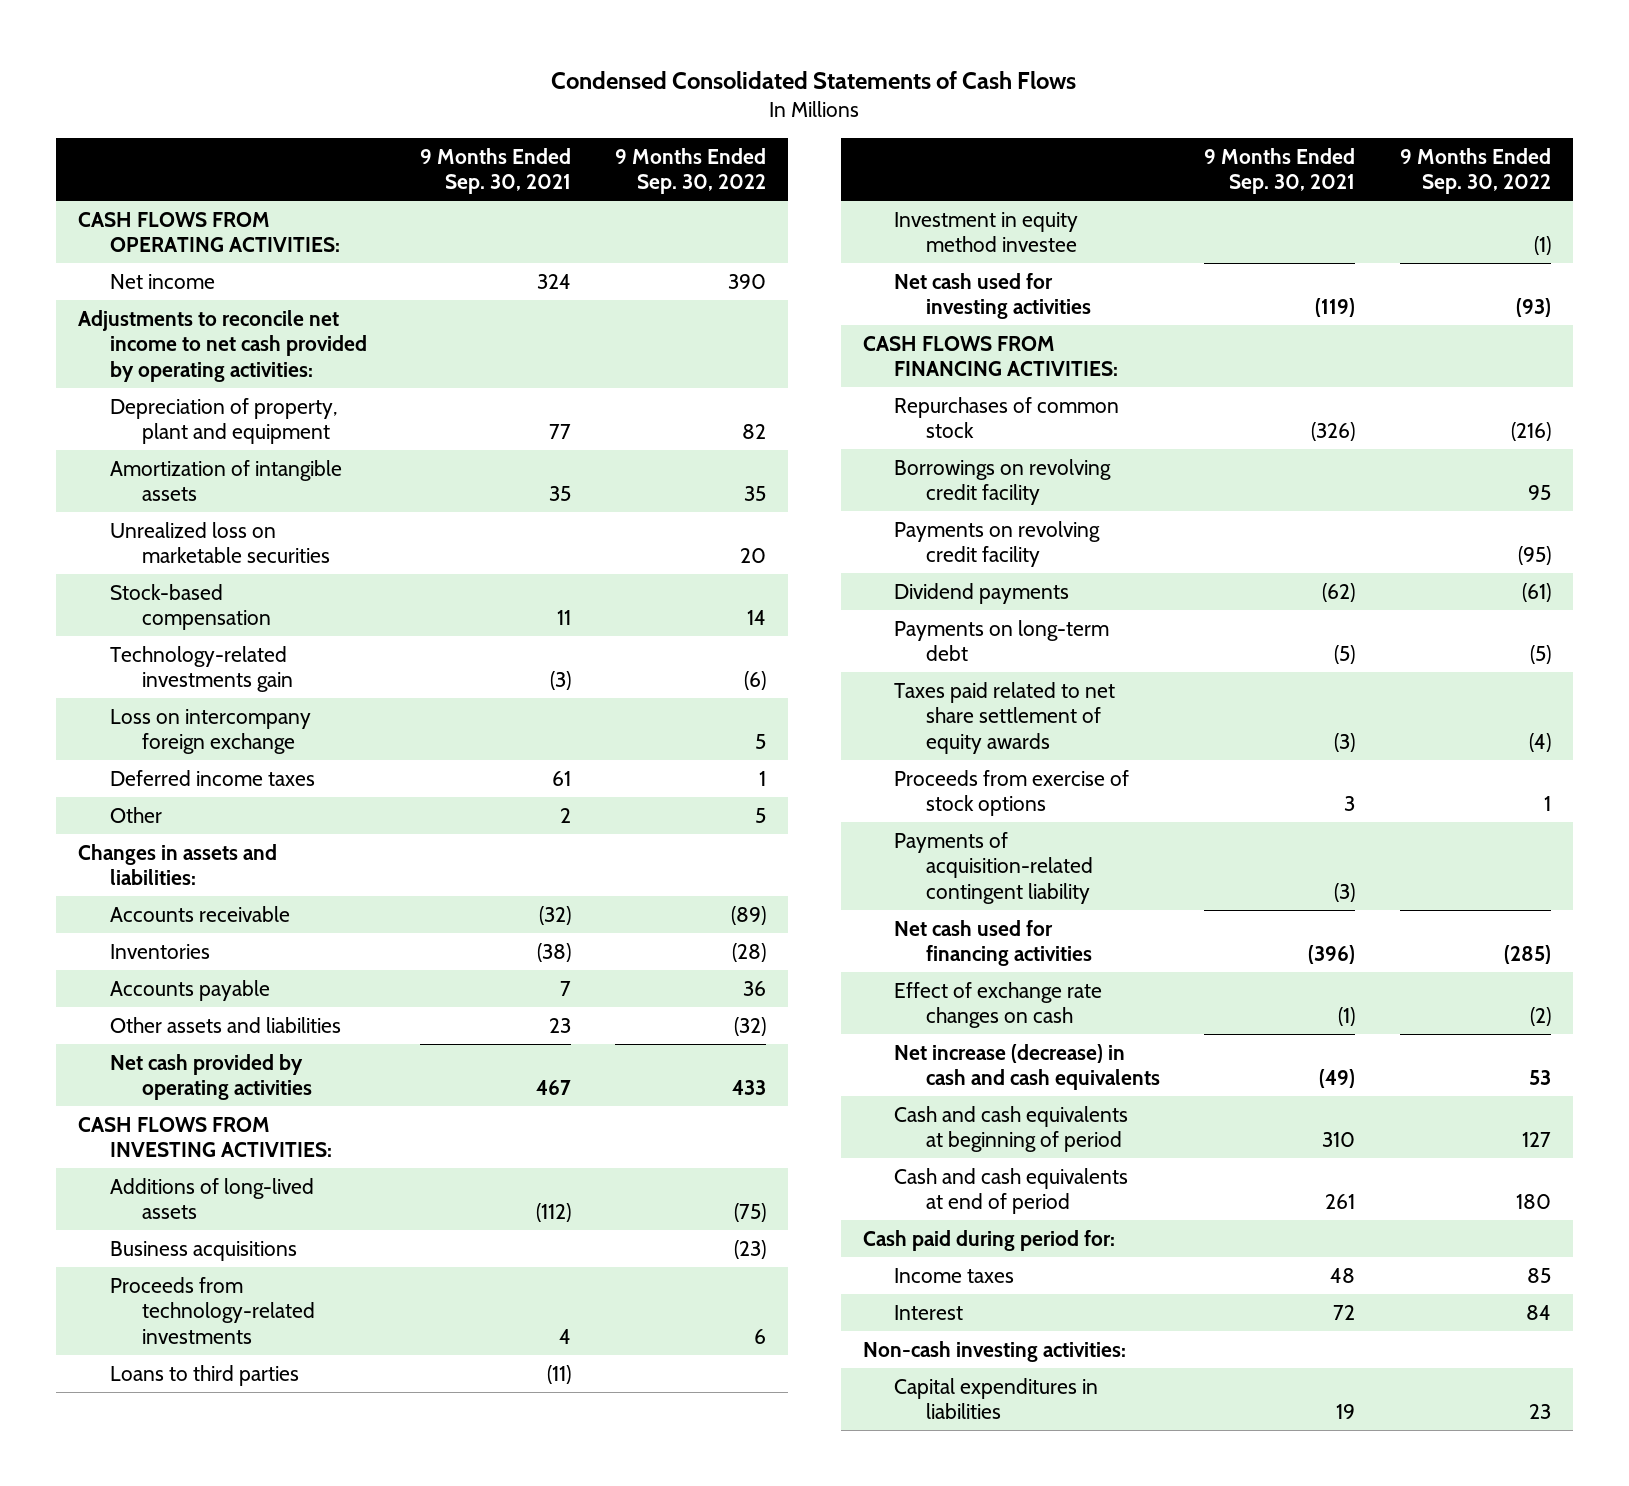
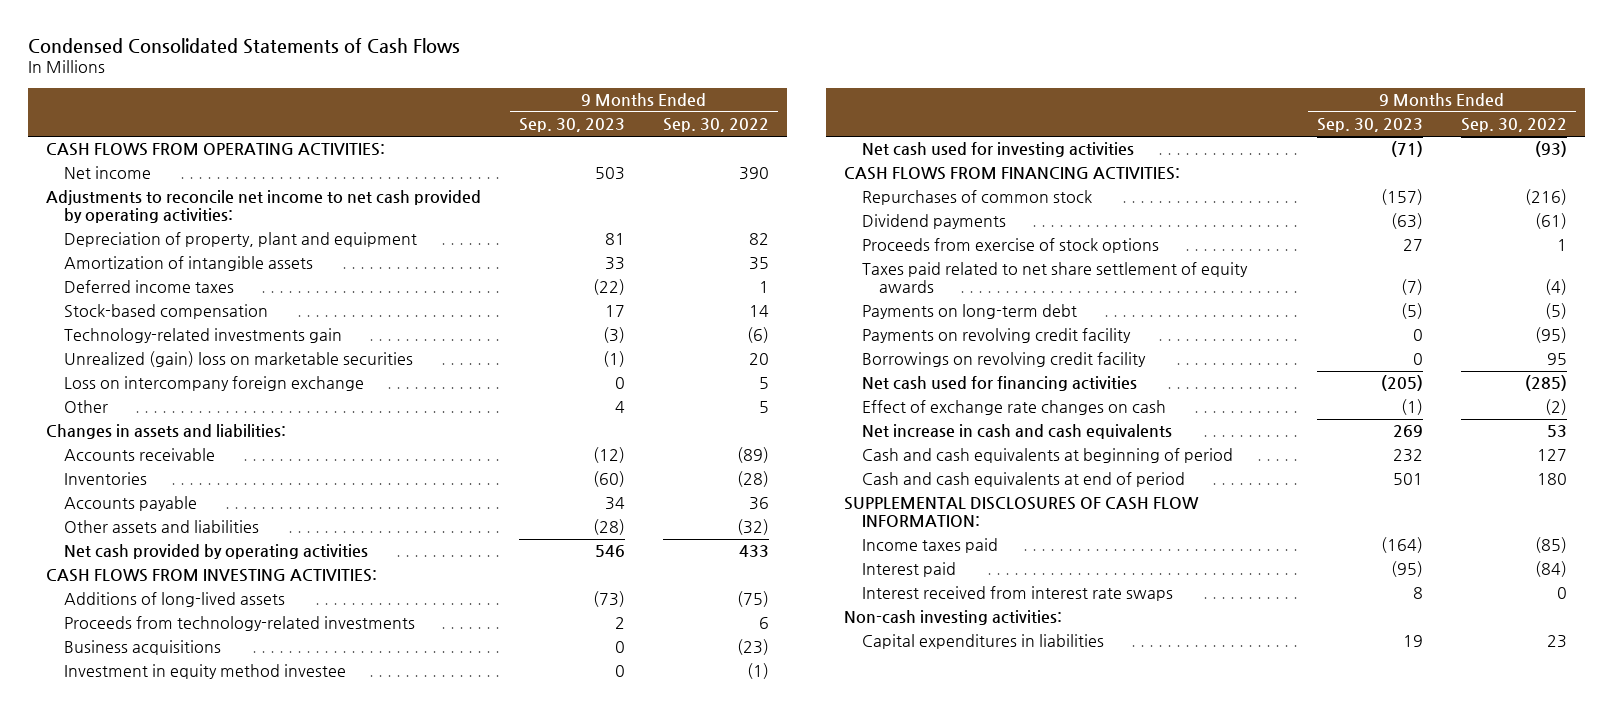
- | 9 Months Ended Sep. 30, 2021 | 9 Months Ended Sep. 30, 2022
+ | 9 Months Ended Sep. 30, 2023 | 9 Months Ended Sep. 30, 2022
- Unrealized loss on marketable securities | | 20
moved up: Deferred income taxes | (22) | 1
+ Unrealized (gain) loss on marketable securities | (1) | 20
- Loans to third parties | (11) |
moved down: Business acquisitions | 0 | (23)
- Payments of acquisition-related contingent liability | (3) |
moved down: Taxes paid related to net share settlement of equity awards | (7) | (4)
moved down: Payments on long-term debt | (5) | (5)
moved down: Payments on revolving credit facility | 0 | (95)
moved down: Borrowings on revolving credit facility | 0 | 95
- Net increase (decrease) in cash and cash equivalents | (49) | 53
+ Net increase in cash and cash equivalents | 269 | 53
- Cash paid during period for:
- Income taxes | 48 | 85
- Interest | 72 | 84
+ SUPPLEMENTAL DISCLOSURES OF CASH FLOW INFORMATION:
+ Income taxes paid | (164) | (85)
+ Interest paid | (95) | (84)
+ Interest received from interest rate swaps | 8 | 0

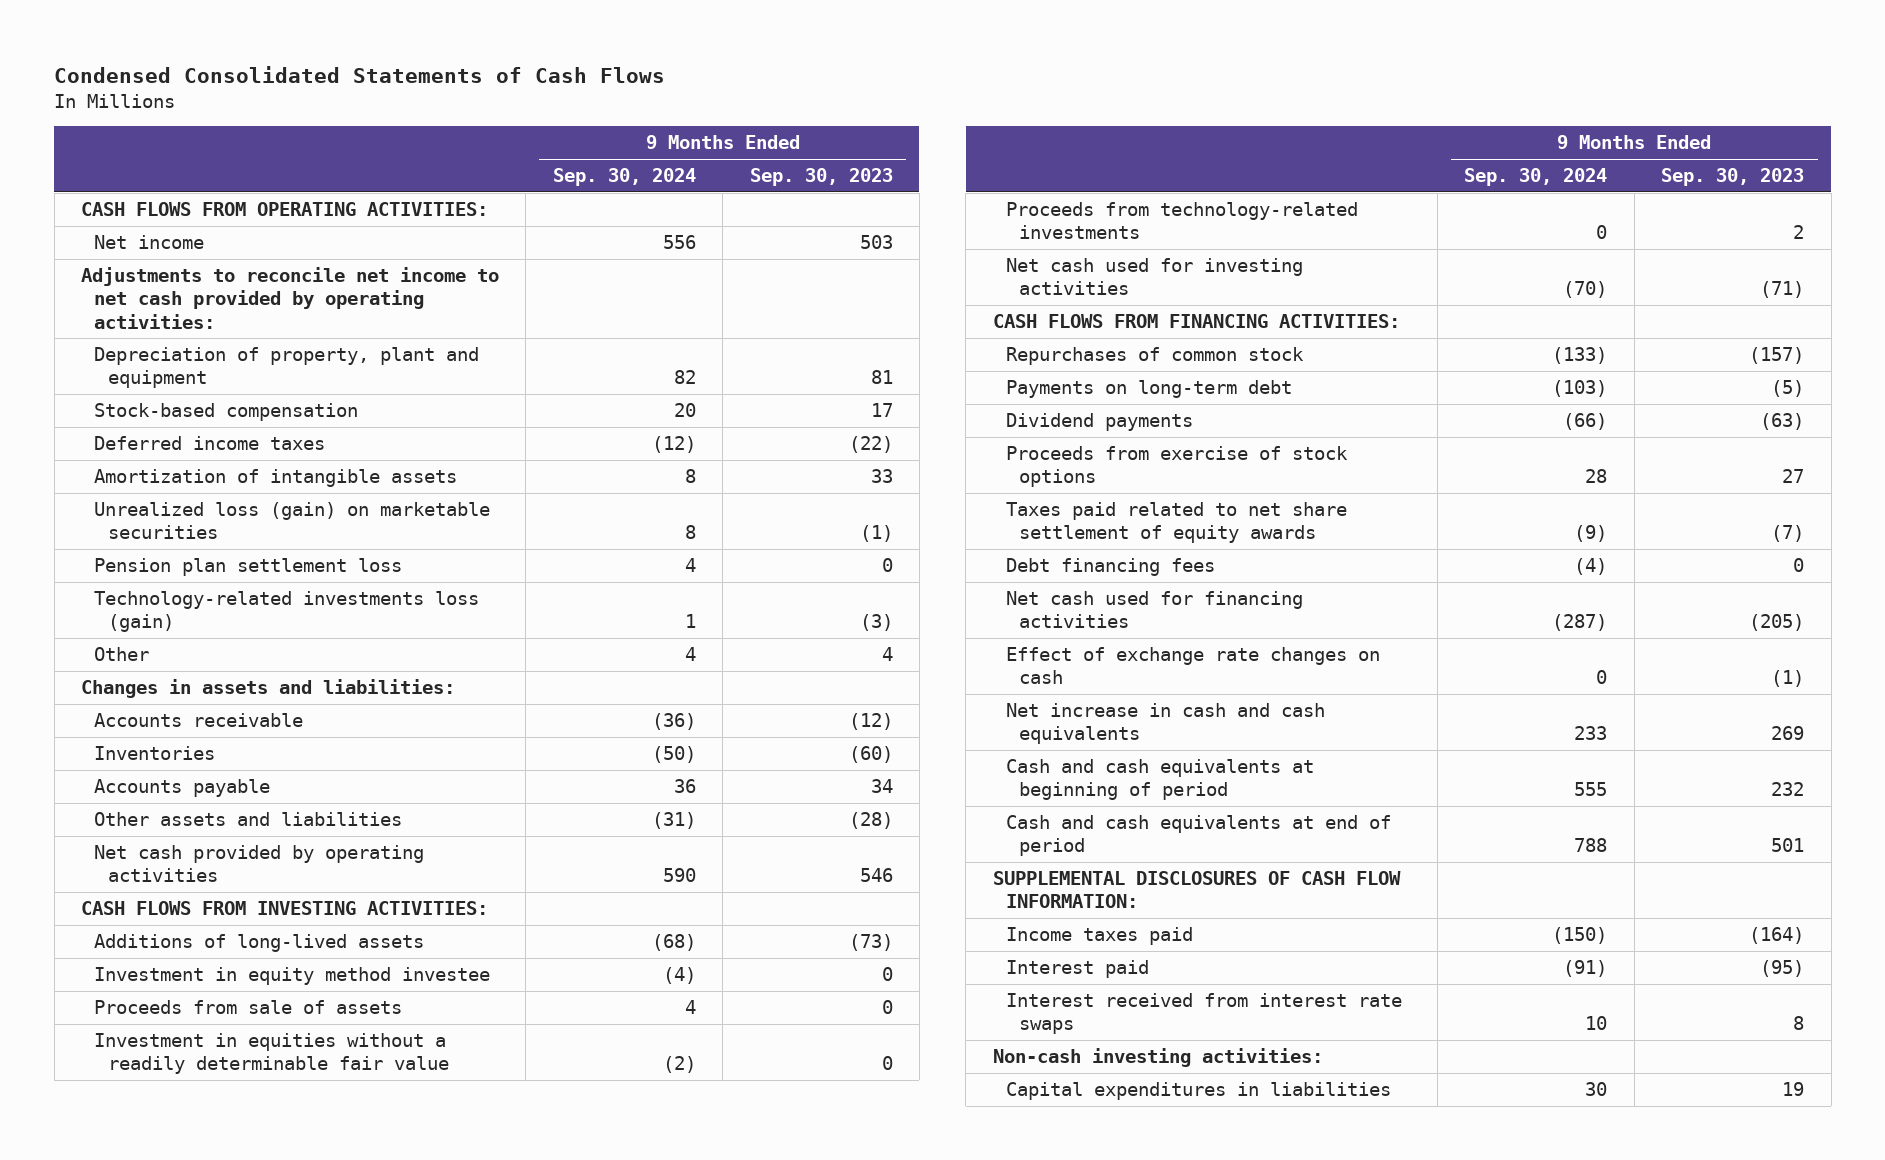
- | 9 Months Ended Sep. 30, 2023 | 9 Months Ended Sep. 30, 2022
+ | 9 Months Ended Sep. 30, 2024 | 9 Months Ended Sep. 30, 2023
- Technology-related investments gain | (3) | (6)
- Unrealized (gain) loss on marketable securities | (1) | 20
- Loss on intercompany foreign exchange | 0 | 5
moved down: Deferred income taxes | (12) | (22)
moved down: Amortization of intangible assets | 8 | 33
+ Unrealized loss (gain) on marketable securities | 8 | (1)
+ Pension plan settlement loss | 4 | 0
+ Technology-related investments loss (gain) | 1 | (3)
- Business acquisitions | 0 | (23)
+ Proceeds from sale of assets | 4 | 0
+ Investment in equities without a readily determinable fair value | (2) | 0
moved down: Proceeds from technology-related investments | 0 | 2
moved up: Payments on long-term debt | (103) | (5)
- Payments on revolving credit facility | 0 | (95)
- Borrowings on revolving credit facility | 0 | 95
+ Debt financing fees | (4) | 0

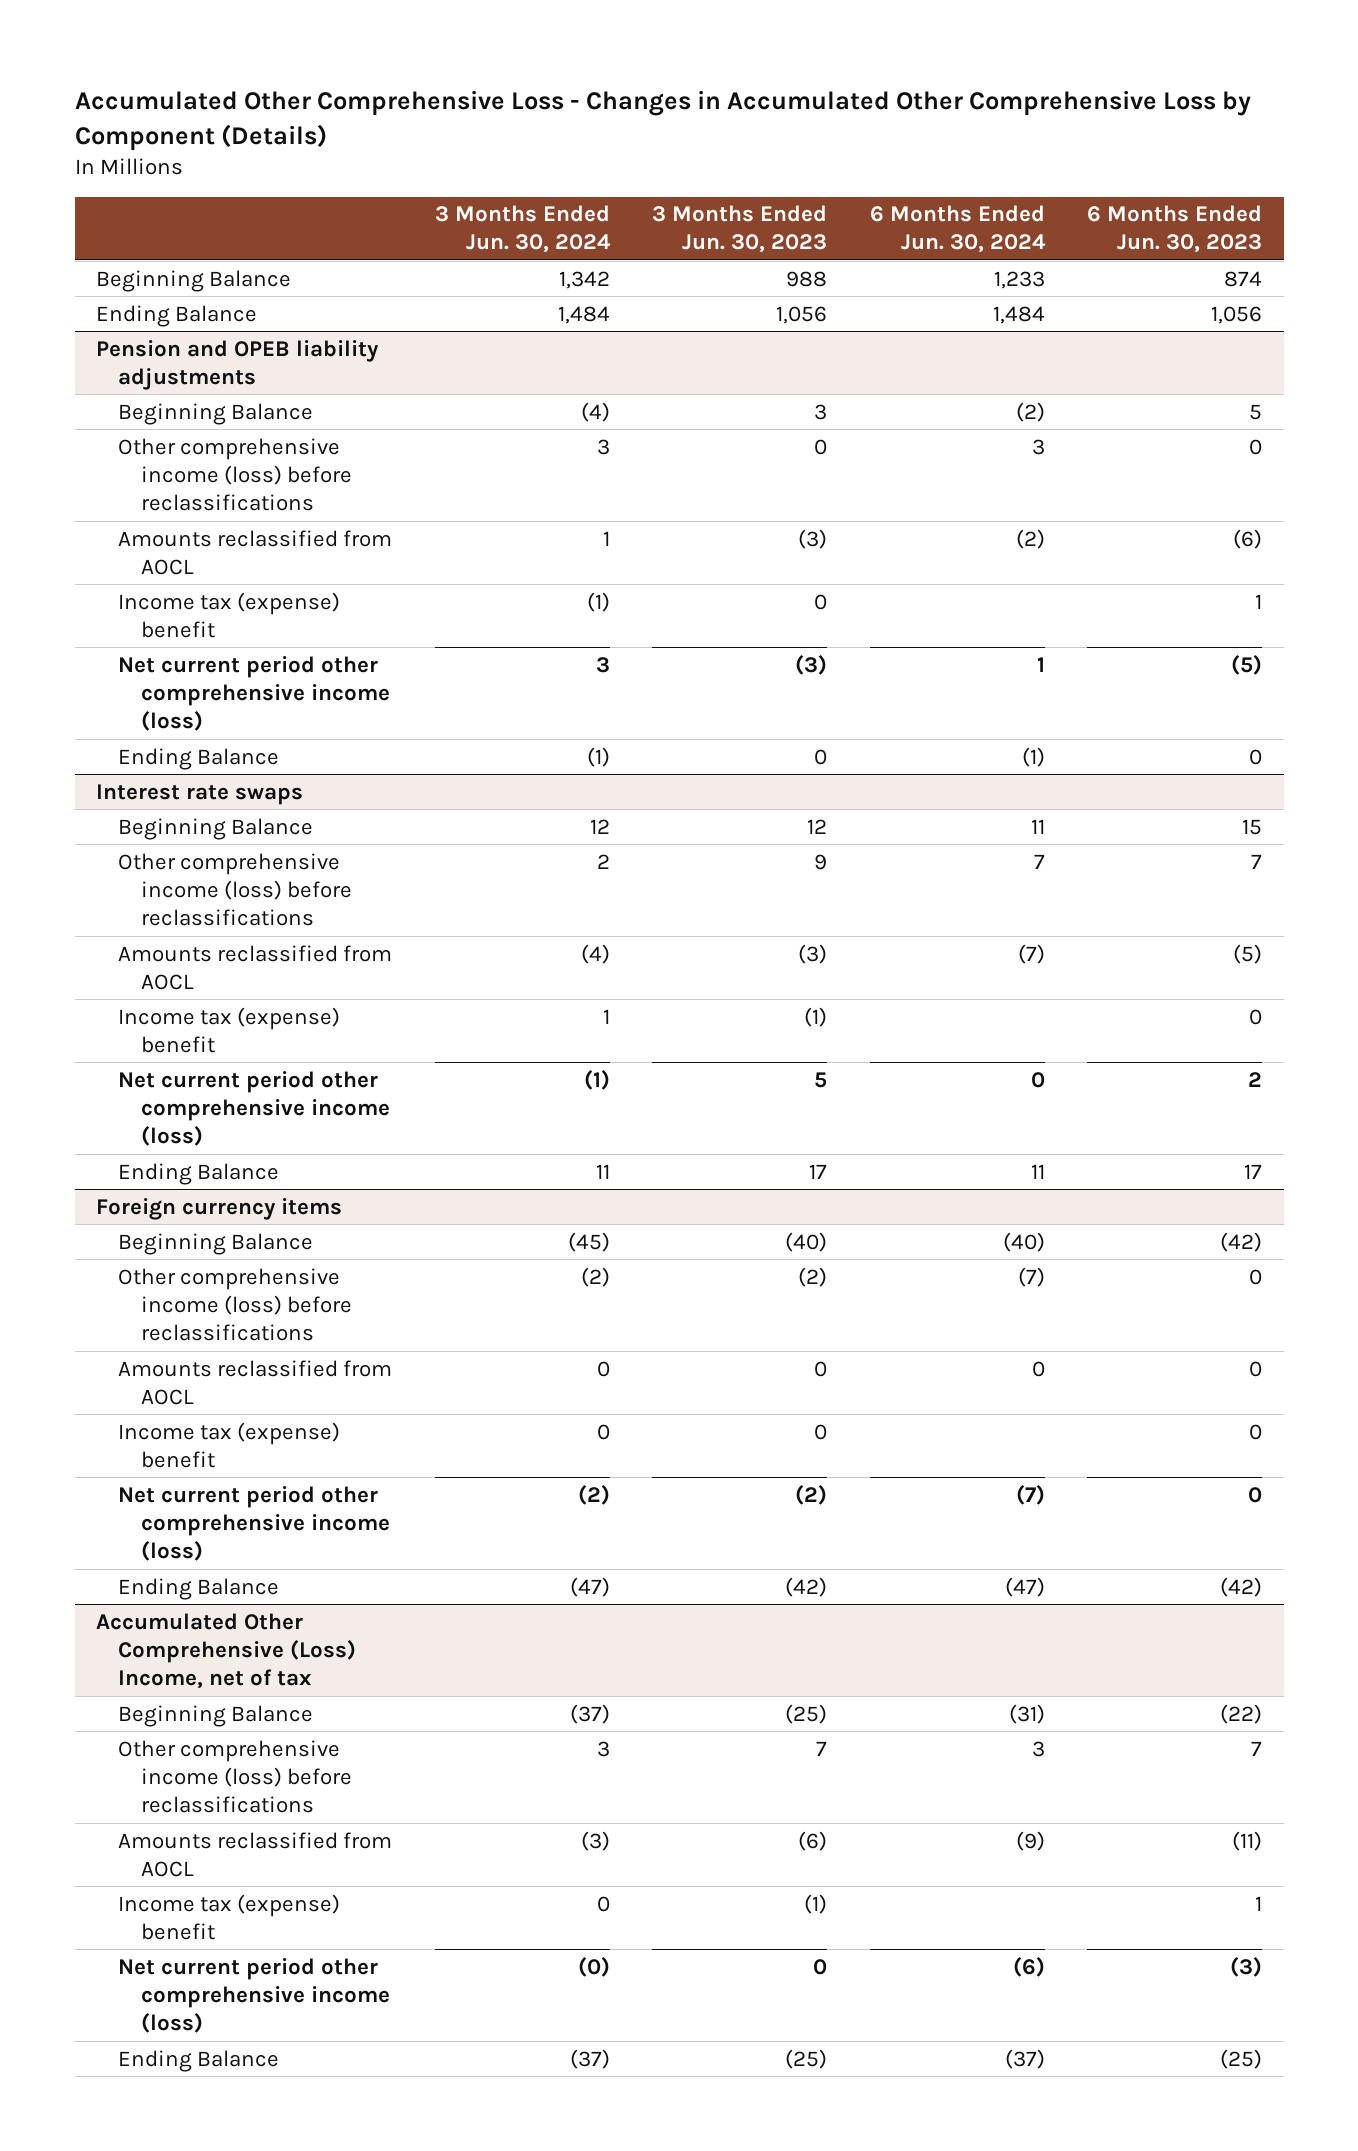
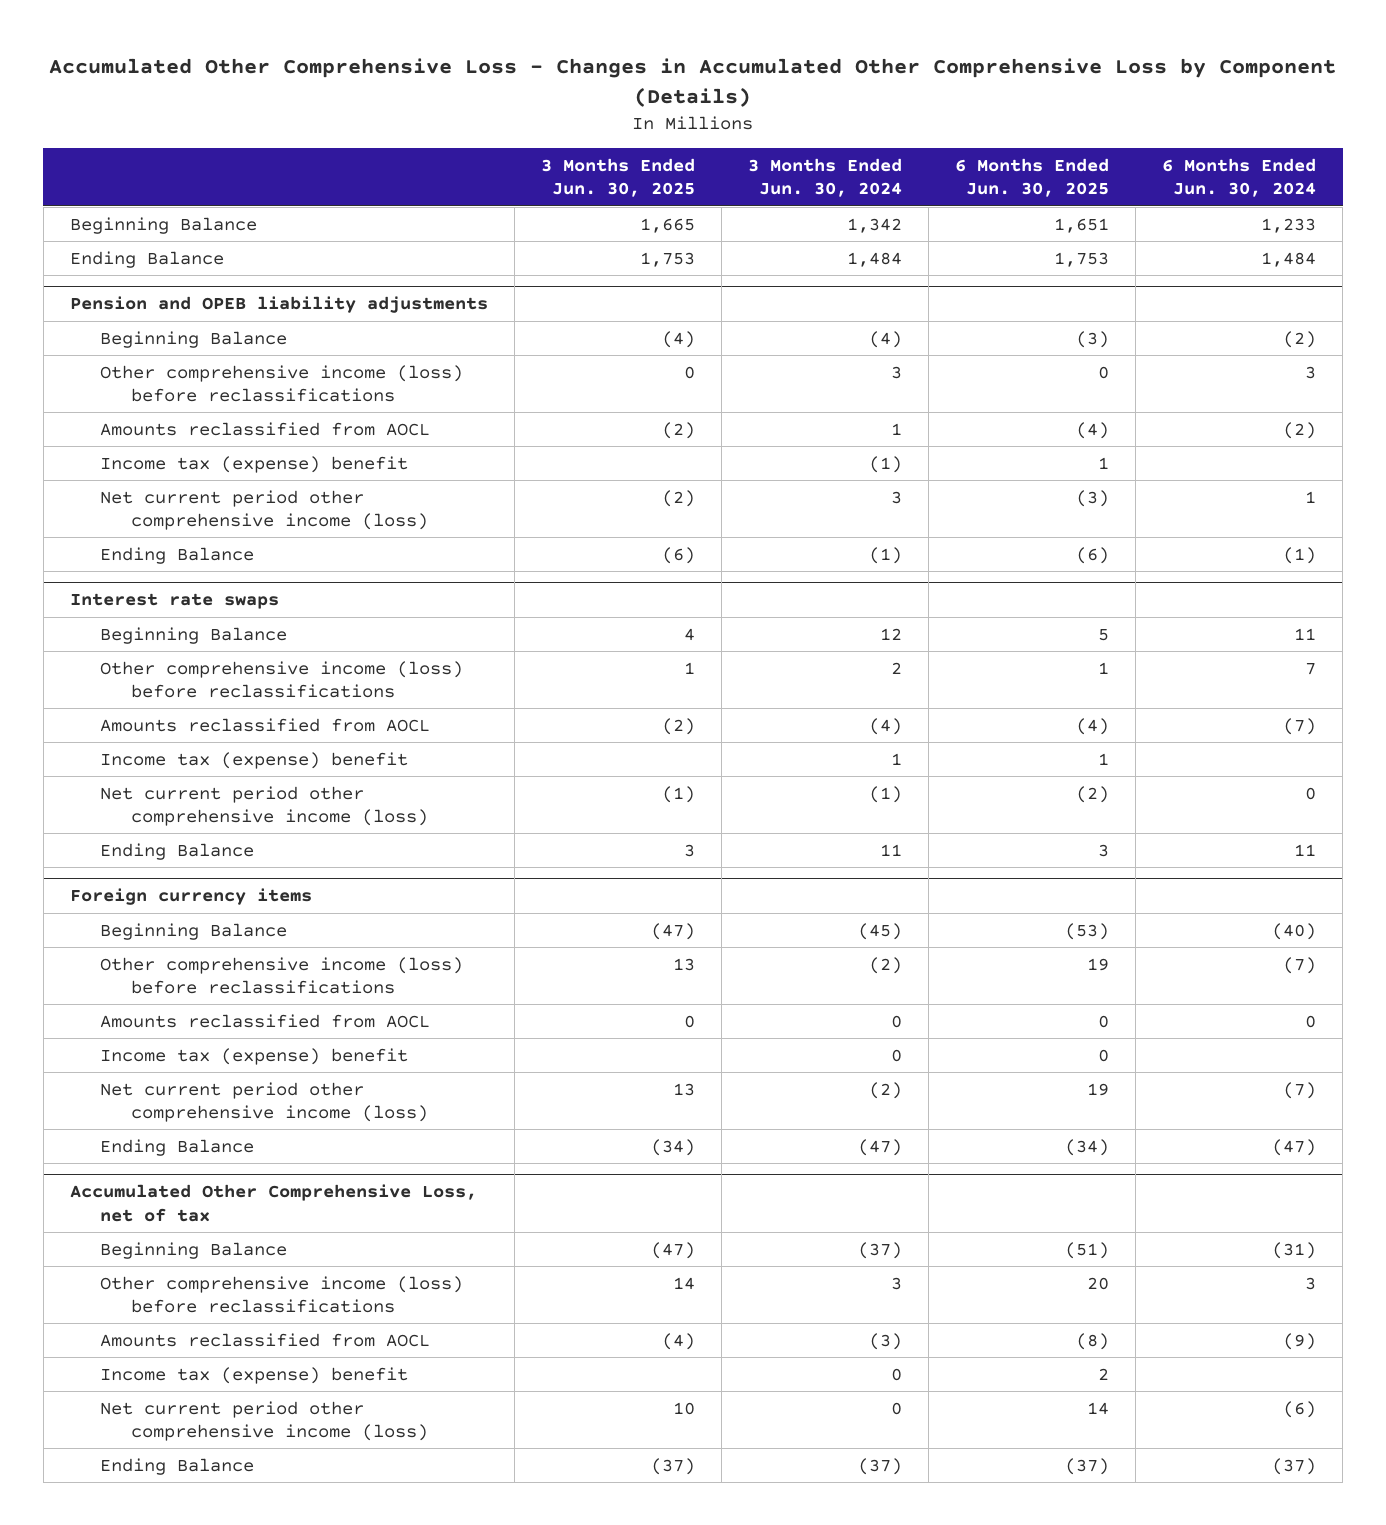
- | 3 Months Ended Jun. 30, 2024 | 3 Months Ended Jun. 30, 2023 | 6 Months Ended Jun. 30, 2024 | 6 Months Ended Jun. 30, 2023
+ | 3 Months Ended Jun. 30, 2025 | 3 Months Ended Jun. 30, 2024 | 6 Months Ended Jun. 30, 2025 | 6 Months Ended Jun. 30, 2024
- Accumulated Other Comprehensive (Loss) Income, net of tax
+ Accumulated Other Comprehensive Loss, net of tax
- Net current period other comprehensive income (loss) | (0) | 0 | (6) | (3)
+ Net current period other comprehensive income (loss) | 10 | 0 | 14 | (6)

